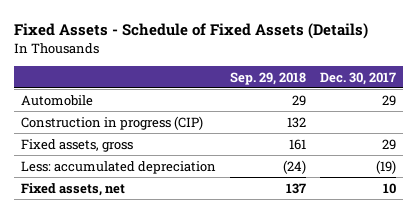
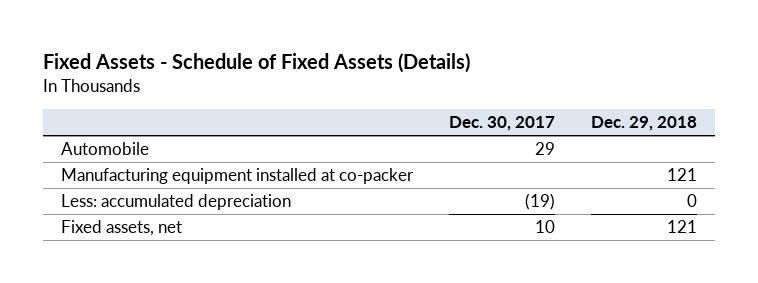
- | Sep. 29, 2018 | Dec. 30, 2017
+ | Dec. 30, 2017 | Dec. 29, 2018
- Construction in progress (CIP) | 132 |
- Fixed assets, gross | 161 | 29
+ Manufacturing equipment installed at co-packer | | 121

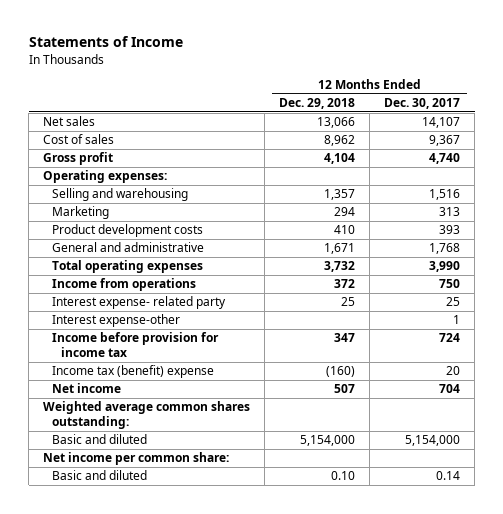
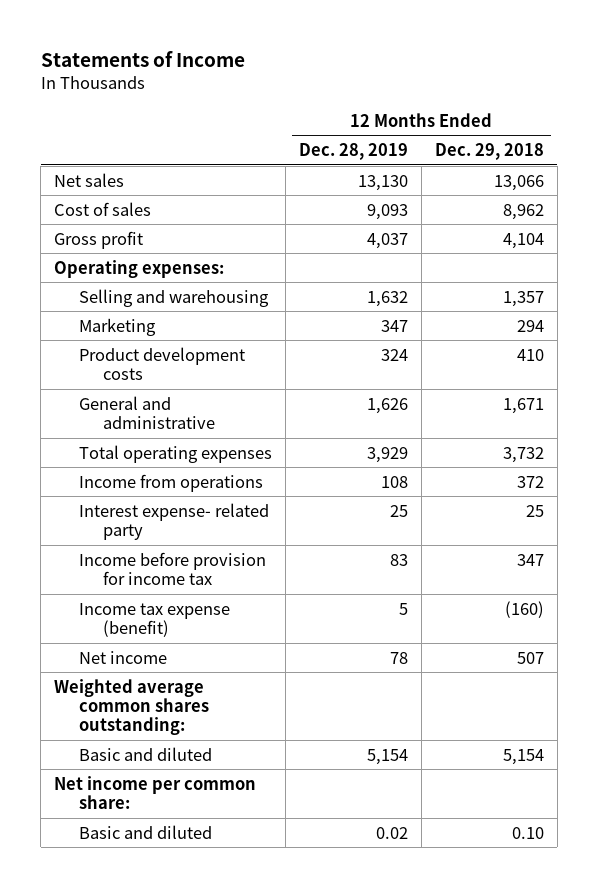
- | 12 Months Ended Dec. 29, 2018 | 12 Months Ended Dec. 30, 2017
+ | 12 Months Ended Dec. 28, 2019 | 12 Months Ended Dec. 29, 2018
- Interest expense-other | | 1
- Income tax (benefit) expense | (160) | 20
+ Income tax expense (benefit) | 5 | (160)
- Basic and diluted | 5,154,000 | 5,154,000
+ Basic and diluted | 5,154 | 5,154

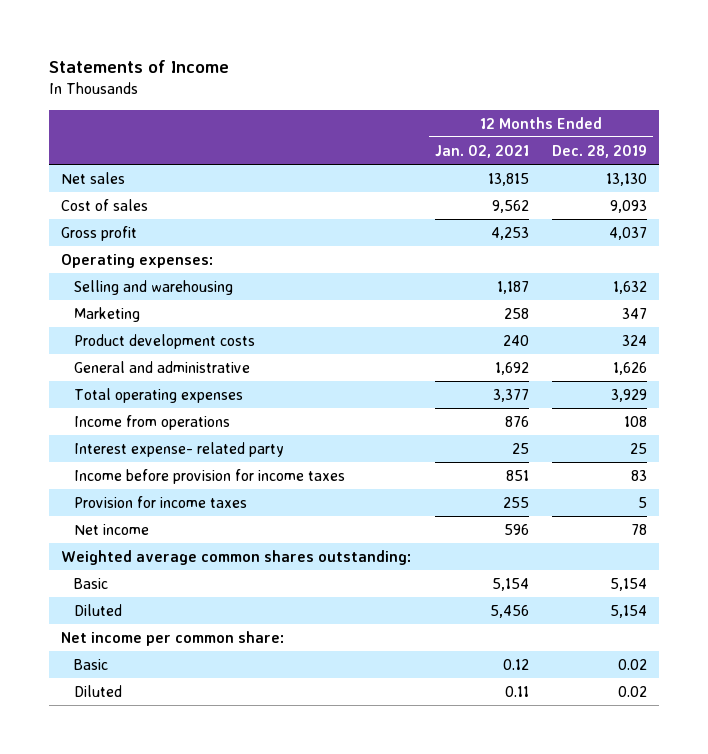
- | 12 Months Ended Dec. 28, 2019 | 12 Months Ended Dec. 29, 2018
+ | 12 Months Ended Jan. 02, 2021 | 12 Months Ended Dec. 28, 2019
- Income before provision for income tax | 83 | 347
- Income tax expense (benefit) | 5 | (160)
+ Income before provision for income taxes | 851 | 83
+ Provision for income taxes | 255 | 5
- Basic and diluted | 5,154 | 5,154
+ Basic | 5,154 | 5,154
+ Diluted | 5,456 | 5,154
- Basic and diluted | 0.02 | 0.10
+ Basic | 0.12 | 0.02
+ Diluted | 0.11 | 0.02

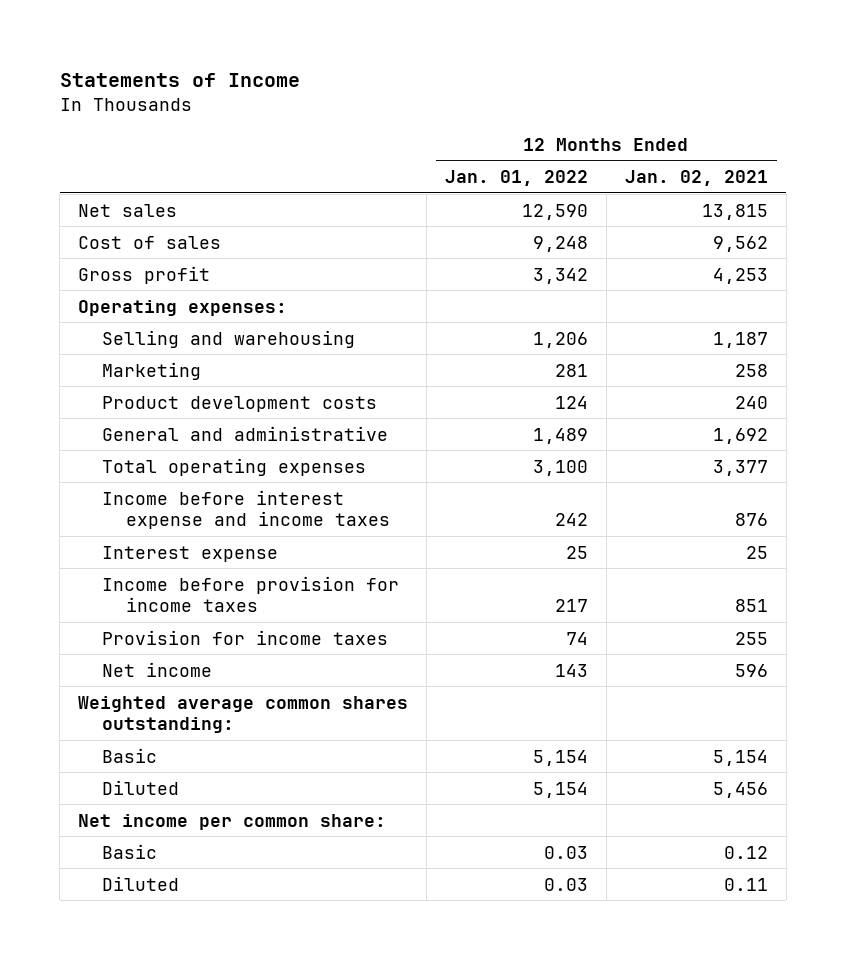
- | 12 Months Ended Jan. 02, 2021 | 12 Months Ended Dec. 28, 2019
+ | 12 Months Ended Jan. 01, 2022 | 12 Months Ended Jan. 02, 2021
- Income from operations | 876 | 108
- Interest expense- related party | 25 | 25
+ Income before interest expense and income taxes | 242 | 876
+ Interest expense | 25 | 25

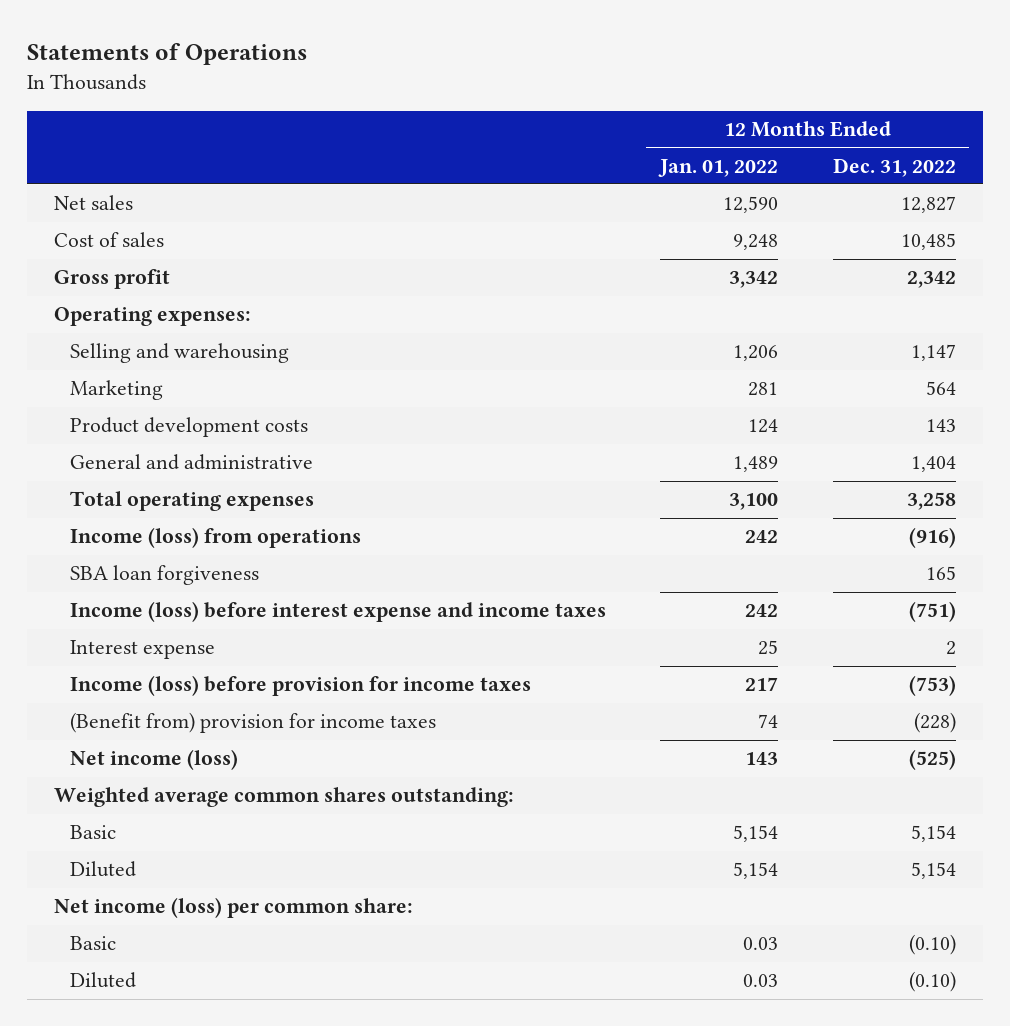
- Statements of Income
+ Statements of Operations
- | 12 Months Ended Jan. 01, 2022 | 12 Months Ended Jan. 02, 2021
+ | 12 Months Ended Jan. 01, 2022 | 12 Months Ended Dec. 31, 2022
- Income before interest expense and income taxes | 242 | 876
+ Income (loss) from operations | 242 | (916)
+ SBA loan forgiveness | | 165
+ Income (loss) before interest expense and income taxes | 242 | (751)
- Income before provision for income taxes | 217 | 851
- Provision for income taxes | 74 | 255
- Net income | 143 | 596
+ Income (loss) before provision for income taxes | 217 | (753)
+ (Benefit from) provision for income taxes | 74 | (228)
+ Net income (loss) | 143 | (525)
- Net income per common share:
+ Net income (loss) per common share:

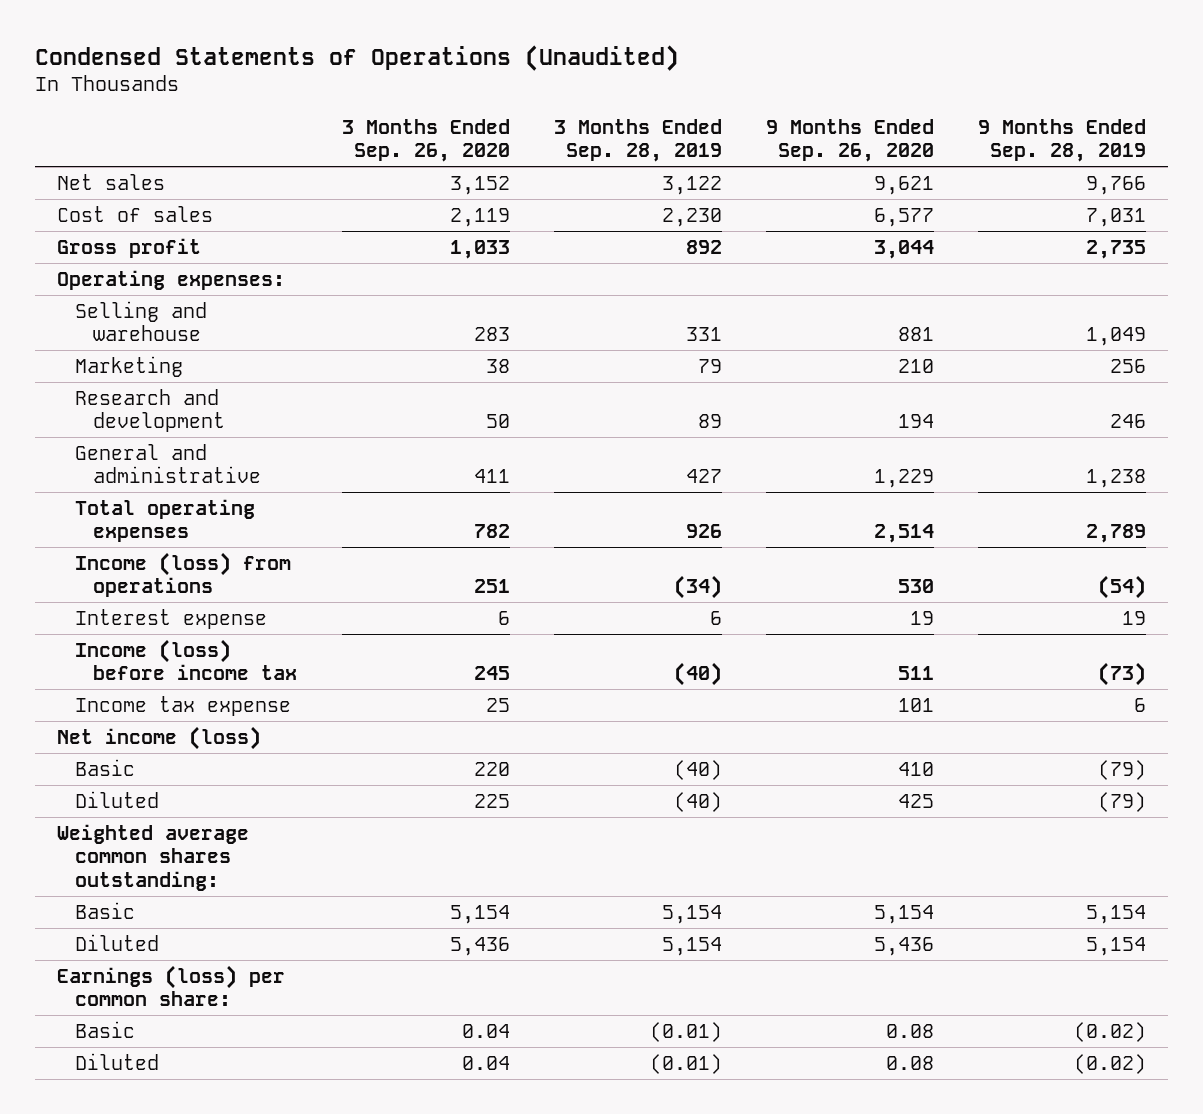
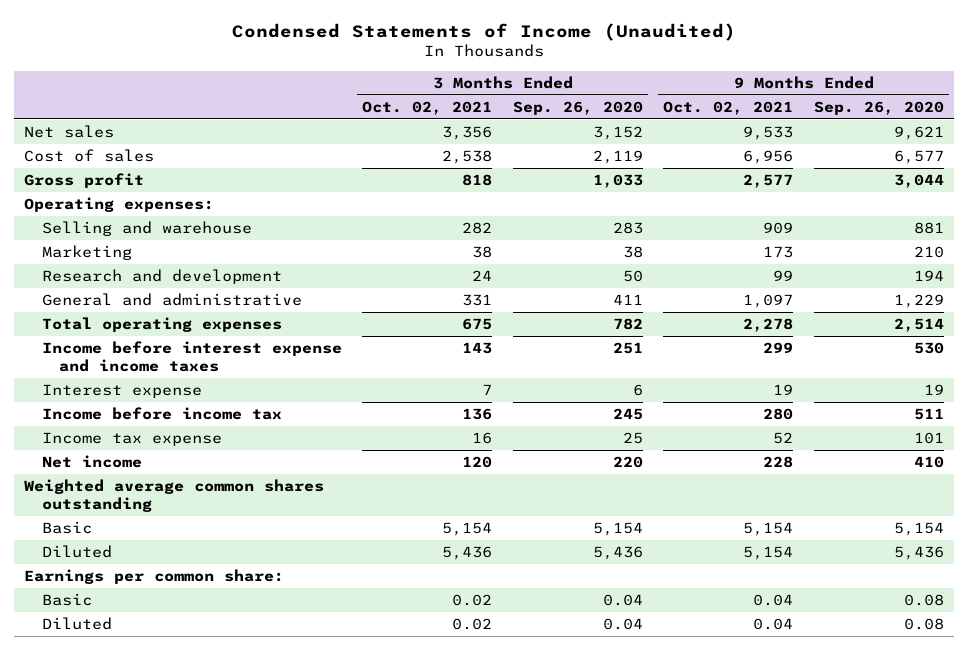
- Condensed Statements of Operations (Unaudited)
+ Condensed Statements of Income (Unaudited)
- | 3 Months Ended Sep. 26, 2020 | 3 Months Ended Sep. 28, 2019 | 9 Months Ended Sep. 26, 2020 | 9 Months Ended Sep. 28, 2019
+ | 3 Months Ended Oct. 02, 2021 | 3 Months Ended Sep. 26, 2020 | 9 Months Ended Oct. 02, 2021 | 9 Months Ended Sep. 26, 2020
- Income (loss) from operations | 251 | (34) | 530 | (54)
+ Income before interest expense and income taxes | 143 | 251 | 299 | 530
- Income (loss) before income tax | 245 | (40) | 511 | (73)
+ Income before income tax | 136 | 245 | 280 | 511
- Net income (loss)
- Basic | 220 | (40) | 410 | (79)
- Diluted | 225 | (40) | 425 | (79)
- Weighted average common shares outstanding:
+ Net income | 120 | 220 | 228 | 410
+ Weighted average common shares outstanding
- Earnings (loss) per common share:
+ Earnings per common share:

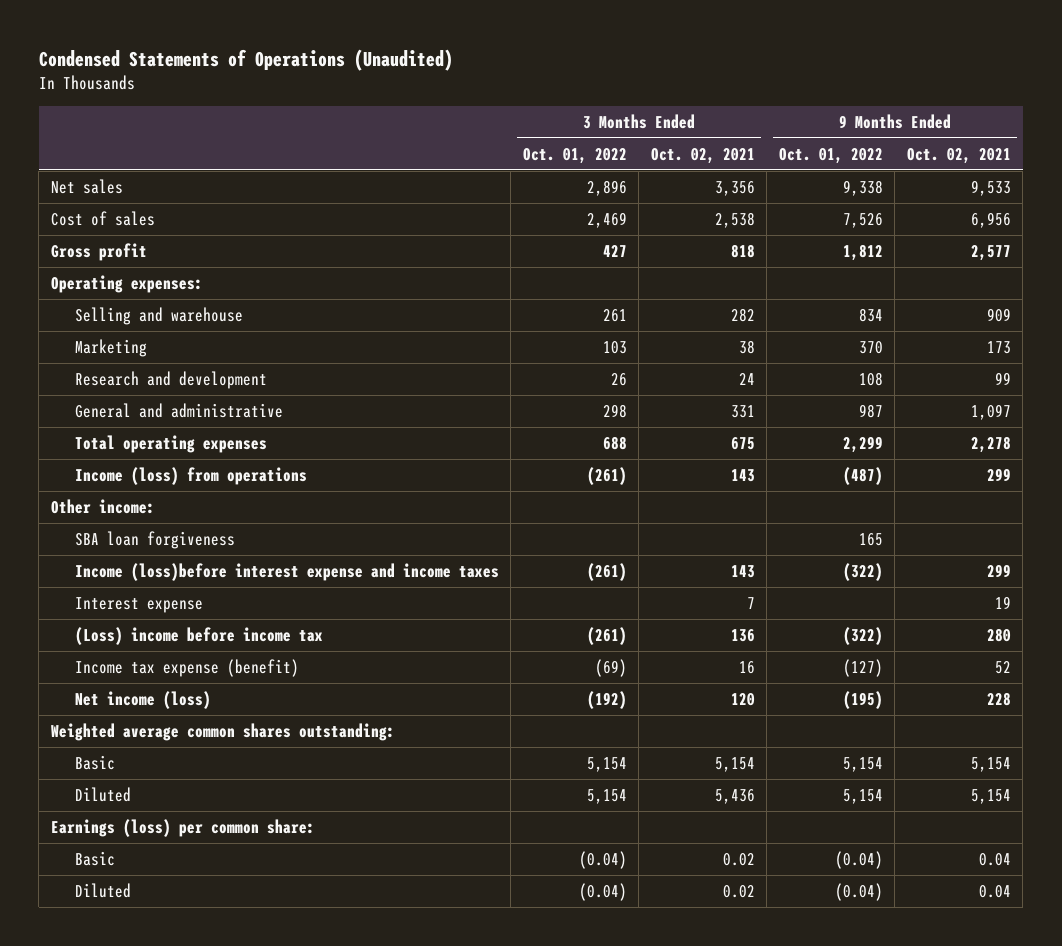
- Condensed Statements of Income (Unaudited)
+ Condensed Statements of Operations (Unaudited)
- | 3 Months Ended Oct. 02, 2021 | 3 Months Ended Sep. 26, 2020 | 9 Months Ended Oct. 02, 2021 | 9 Months Ended Sep. 26, 2020
+ | 3 Months Ended Oct. 01, 2022 | 3 Months Ended Oct. 02, 2021 | 9 Months Ended Oct. 01, 2022 | 9 Months Ended Oct. 02, 2021
- Income before interest expense and income taxes | 143 | 251 | 299 | 530
+ Income (loss) from operations | (261) | 143 | (487) | 299
+ Other income:
+ SBA loan forgiveness | | | 165 |
+ Income (loss)before interest expense and income taxes | (261) | 143 | (322) | 299
- Income before income tax | 136 | 245 | 280 | 511
- Income tax expense | 16 | 25 | 52 | 101
- Net income | 120 | 220 | 228 | 410
- Weighted average common shares outstanding
+ (Loss) income before income tax | (261) | 136 | (322) | 280
+ Income tax expense (benefit) | (69) | 16 | (127) | 52
+ Net income (loss) | (192) | 120 | (195) | 228
+ Weighted average common shares outstanding:
- Earnings per common share:
+ Earnings (loss) per common share:

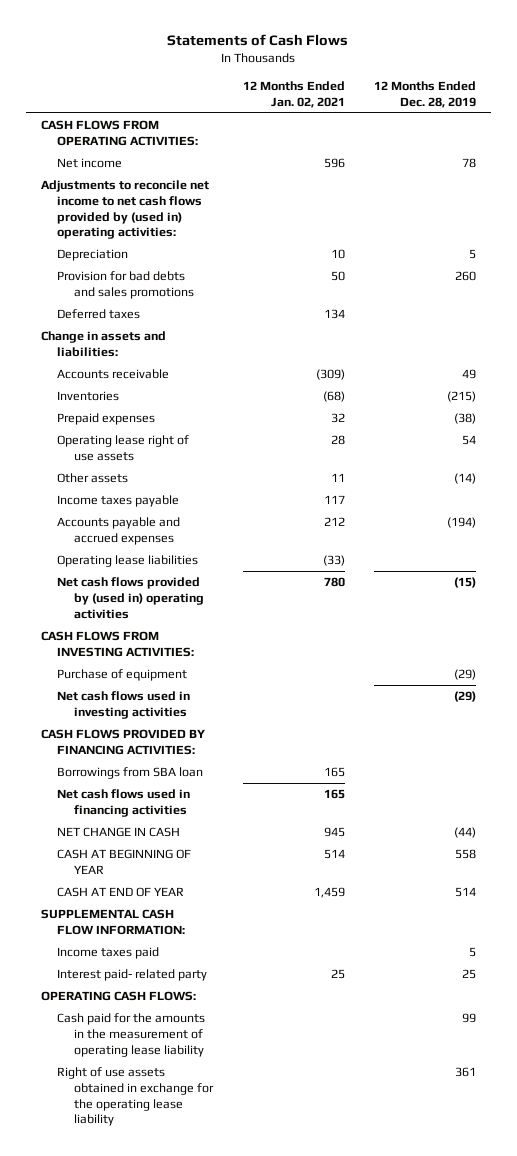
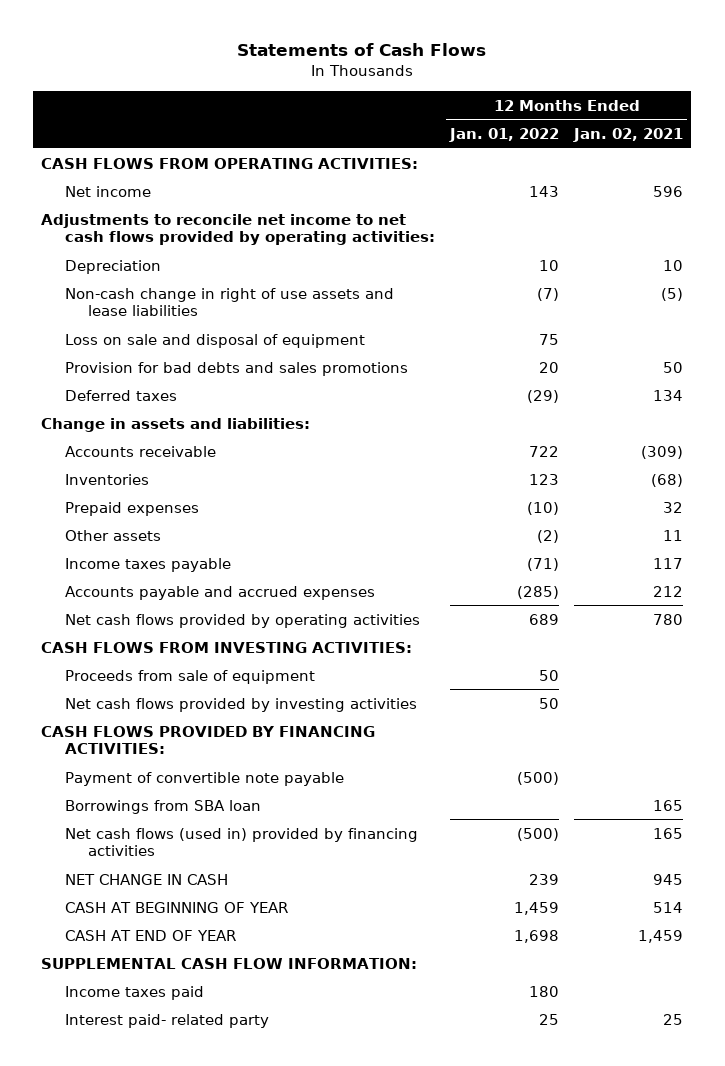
- | 12 Months Ended Jan. 02, 2021 | 12 Months Ended Dec. 28, 2019
+ | 12 Months Ended Jan. 01, 2022 | 12 Months Ended Jan. 02, 2021
- Adjustments to reconcile net income to net cash flows provided by (used in) operating activities:
+ Adjustments to reconcile net income to net cash flows provided by operating activities:
+ Non-cash change in right of use assets and lease liabilities | (7) | (5)
+ Loss on sale and disposal of equipment | 75 |
- Operating lease right of use assets | 28 | 54
- Operating lease liabilities | (33) |
- Net cash flows provided by (used in) operating activities | 780 | (15)
+ Net cash flows provided by operating activities | 689 | 780
- Purchase of equipment | | (29)
- Net cash flows used in investing activities | | (29)
+ Proceeds from sale of equipment | 50 |
+ Net cash flows provided by investing activities | 50 |
+ Payment of convertible note payable | (500) |
- Net cash flows used in financing activities | 165 |
+ Net cash flows (used in) provided by financing activities | (500) | 165
- OPERATING CASH FLOWS:
- Cash paid for the amounts in the measurement of operating lease liability | | 99
- Right of use assets obtained in exchange for the operating lease liability | | 361

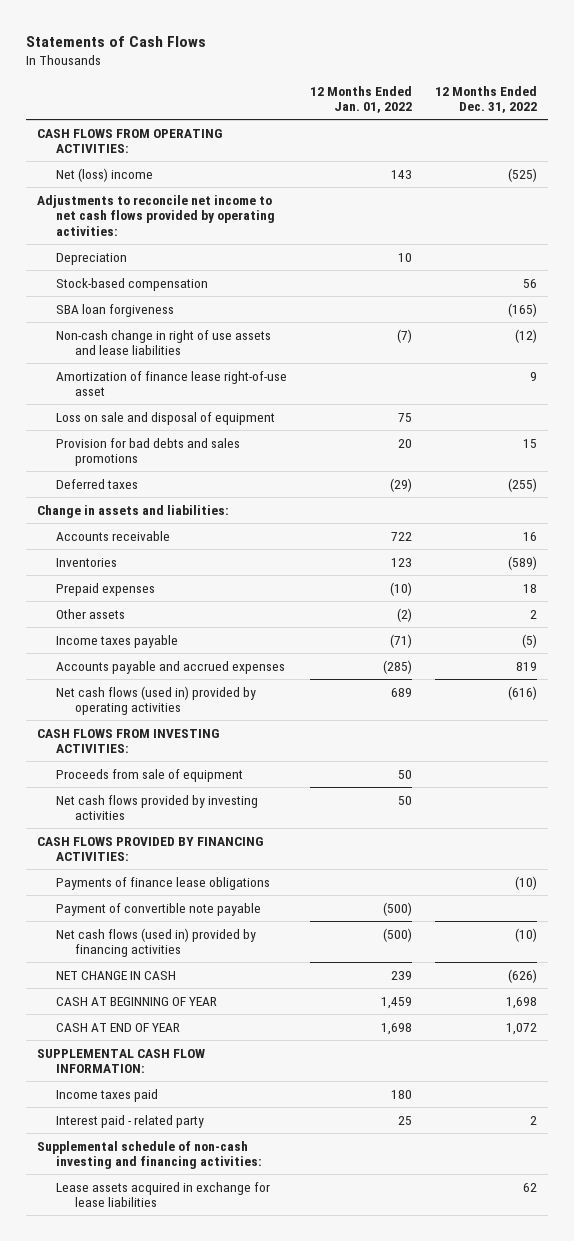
- | 12 Months Ended Jan. 01, 2022 | 12 Months Ended Jan. 02, 2021
+ | 12 Months Ended Jan. 01, 2022 | 12 Months Ended Dec. 31, 2022
- Net income | 143 | 596
+ Net (loss) income | 143 | (525)
+ Stock-based compensation | | 56
+ SBA loan forgiveness | | (165)
+ Amortization of finance lease right-of-use asset | | 9
- Net cash flows provided by operating activities | 689 | 780
+ Net cash flows (used in) provided by operating activities | 689 | (616)
+ Payments of finance lease obligations | | (10)
- Borrowings from SBA loan | | 165
- Interest paid- related party | 25 | 25
+ Interest paid - related party | 25 | 2
+ Supplemental schedule of non-cash investing and financing activities:
+ Lease assets acquired in exchange for lease liabilities | | 62

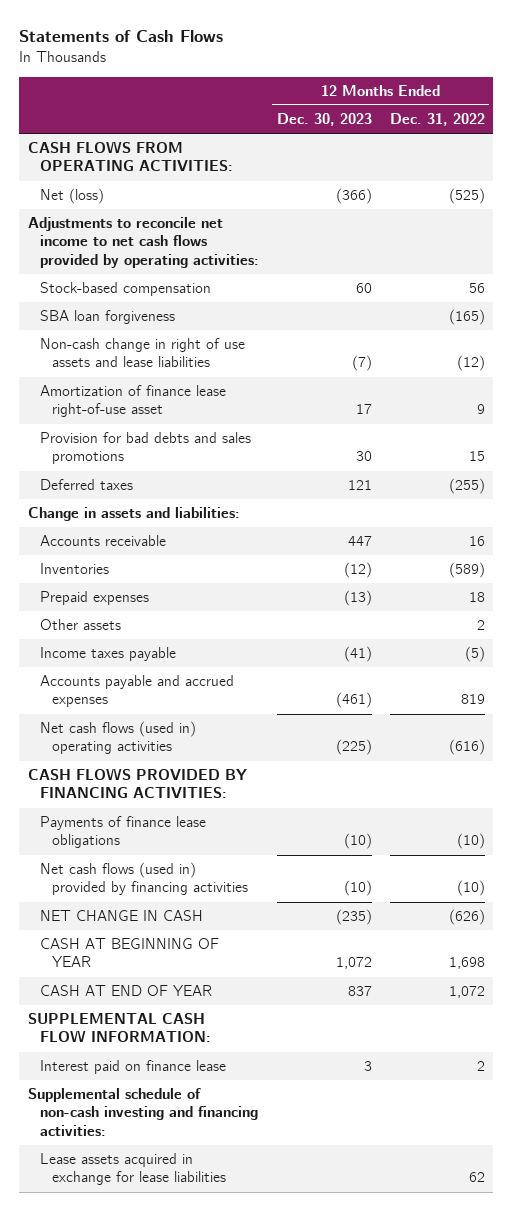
- | 12 Months Ended Jan. 01, 2022 | 12 Months Ended Dec. 31, 2022
+ | 12 Months Ended Dec. 30, 2023 | 12 Months Ended Dec. 31, 2022
- Net (loss) income | 143 | (525)
+ Net (loss) | (366) | (525)
- Depreciation | 10 |
- Loss on sale and disposal of equipment | 75 |
- Net cash flows (used in) provided by operating activities | 689 | (616)
- CASH FLOWS FROM INVESTING ACTIVITIES:
- Proceeds from sale of equipment | 50 |
- Net cash flows provided by investing activities | 50 |
+ Net cash flows (used in) operating activities | (225) | (616)
- Payment of convertible note payable | (500) |
- Income taxes paid | 180 |
- Interest paid - related party | 25 | 2
+ Interest paid on finance lease | 3 | 2

